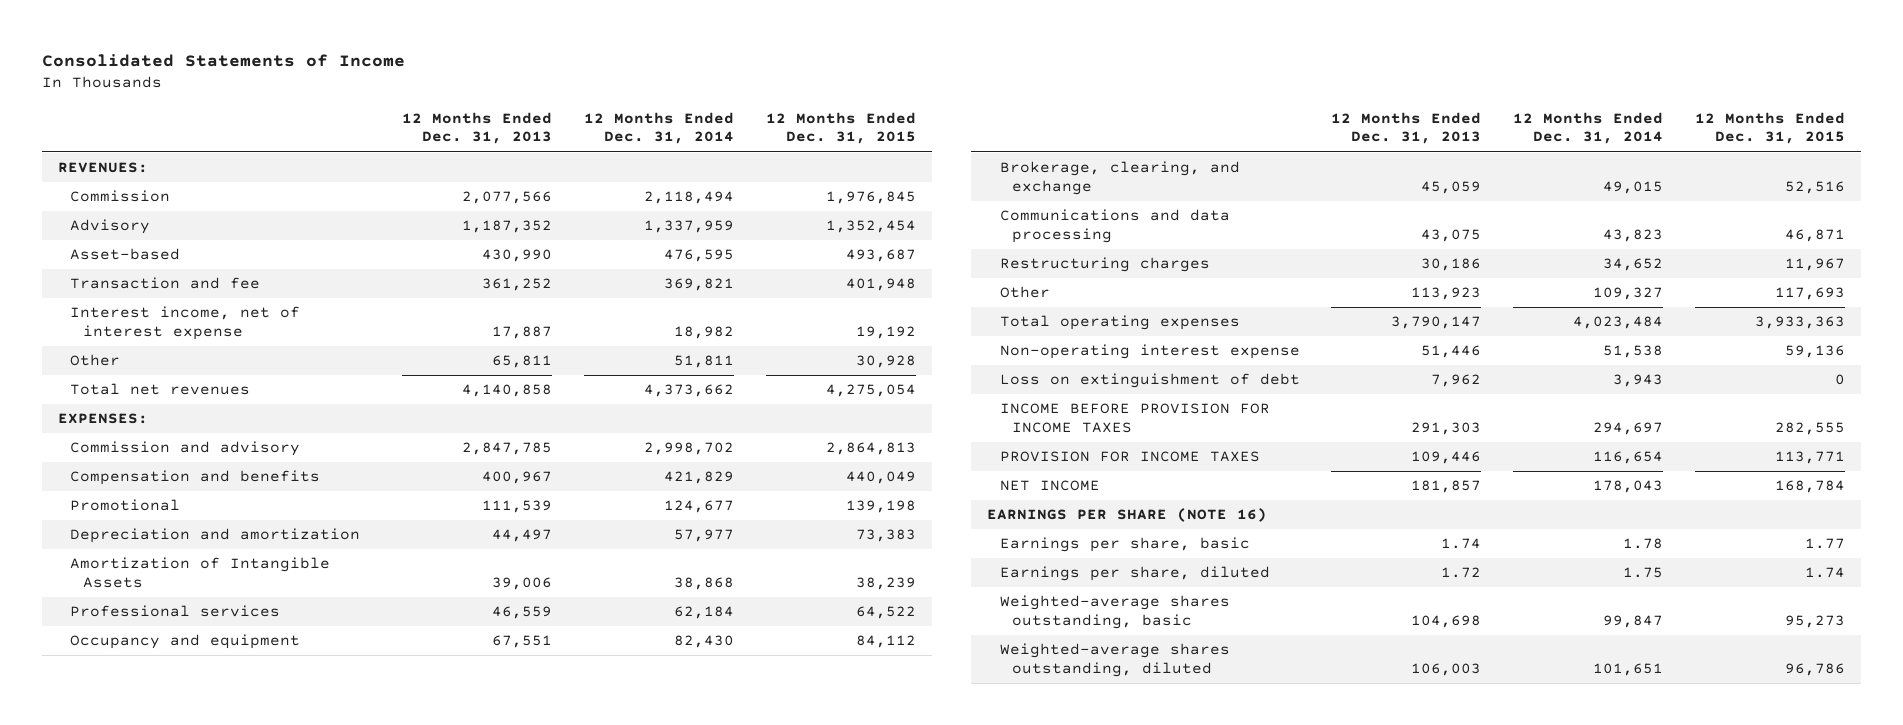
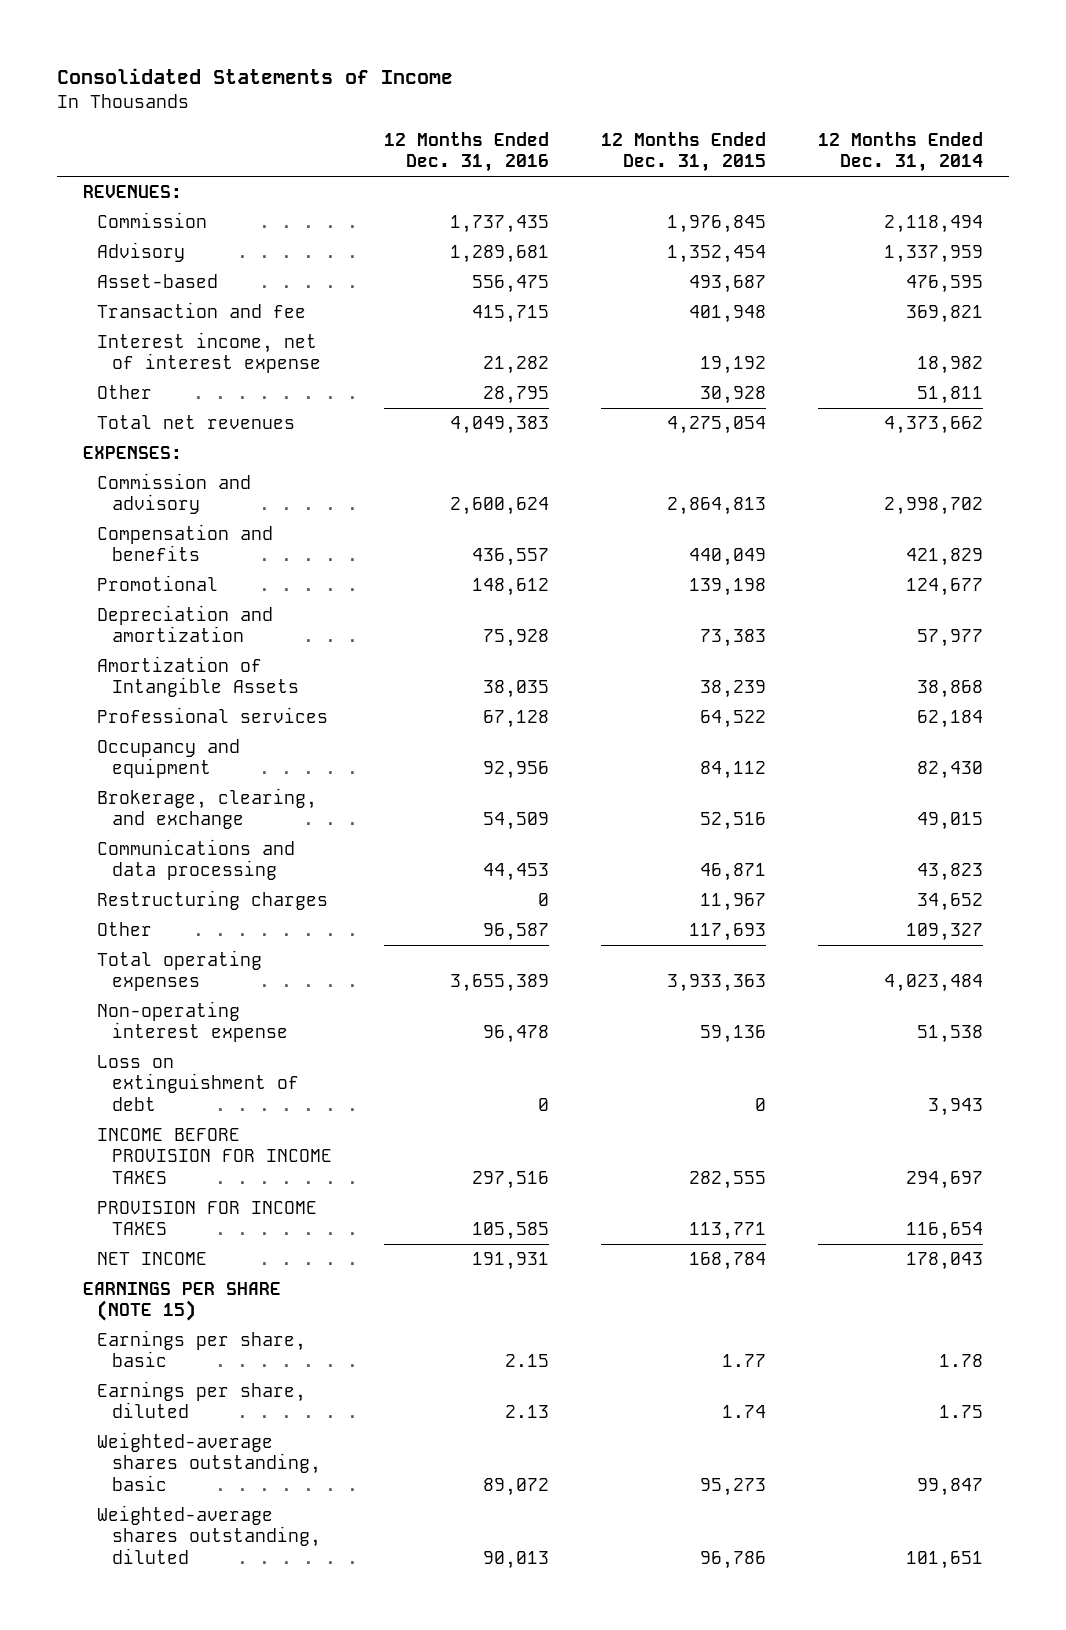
- | 12 Months Ended Dec. 31, 2013 | 12 Months Ended Dec. 31, 2014 | 12 Months Ended Dec. 31, 2015
+ | 12 Months Ended Dec. 31, 2016 | 12 Months Ended Dec. 31, 2015 | 12 Months Ended Dec. 31, 2014
- EARNINGS PER SHARE (NOTE 16)
+ EARNINGS PER SHARE (NOTE 15)

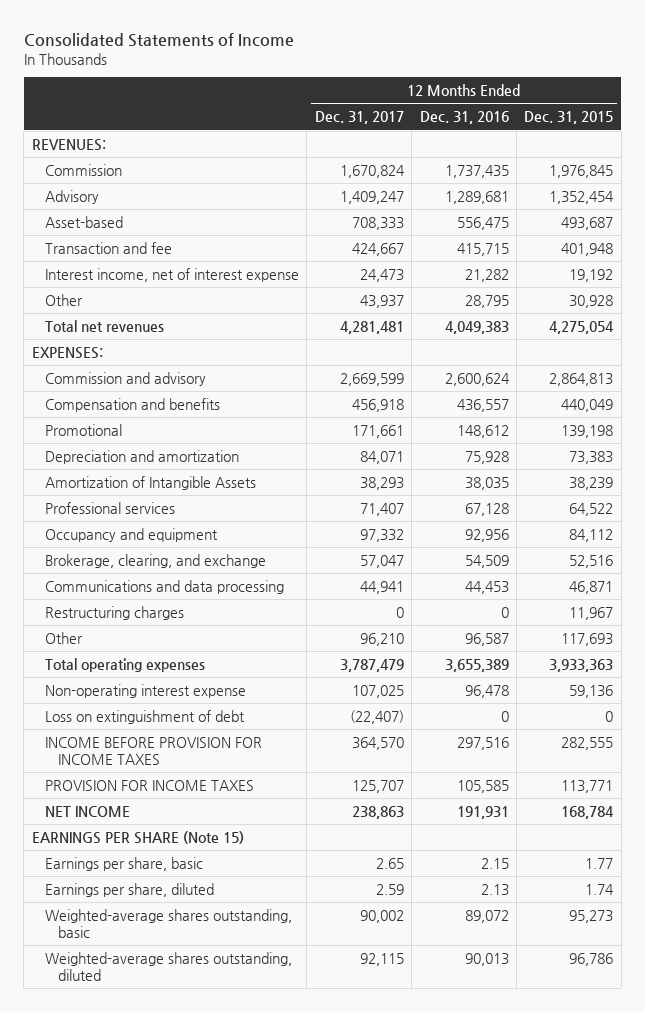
- | 12 Months Ended Dec. 31, 2016 | 12 Months Ended Dec. 31, 2015 | 12 Months Ended Dec. 31, 2014
+ | 12 Months Ended Dec. 31, 2017 | 12 Months Ended Dec. 31, 2016 | 12 Months Ended Dec. 31, 2015
- EARNINGS PER SHARE (NOTE 15)
+ EARNINGS PER SHARE (Note 15)

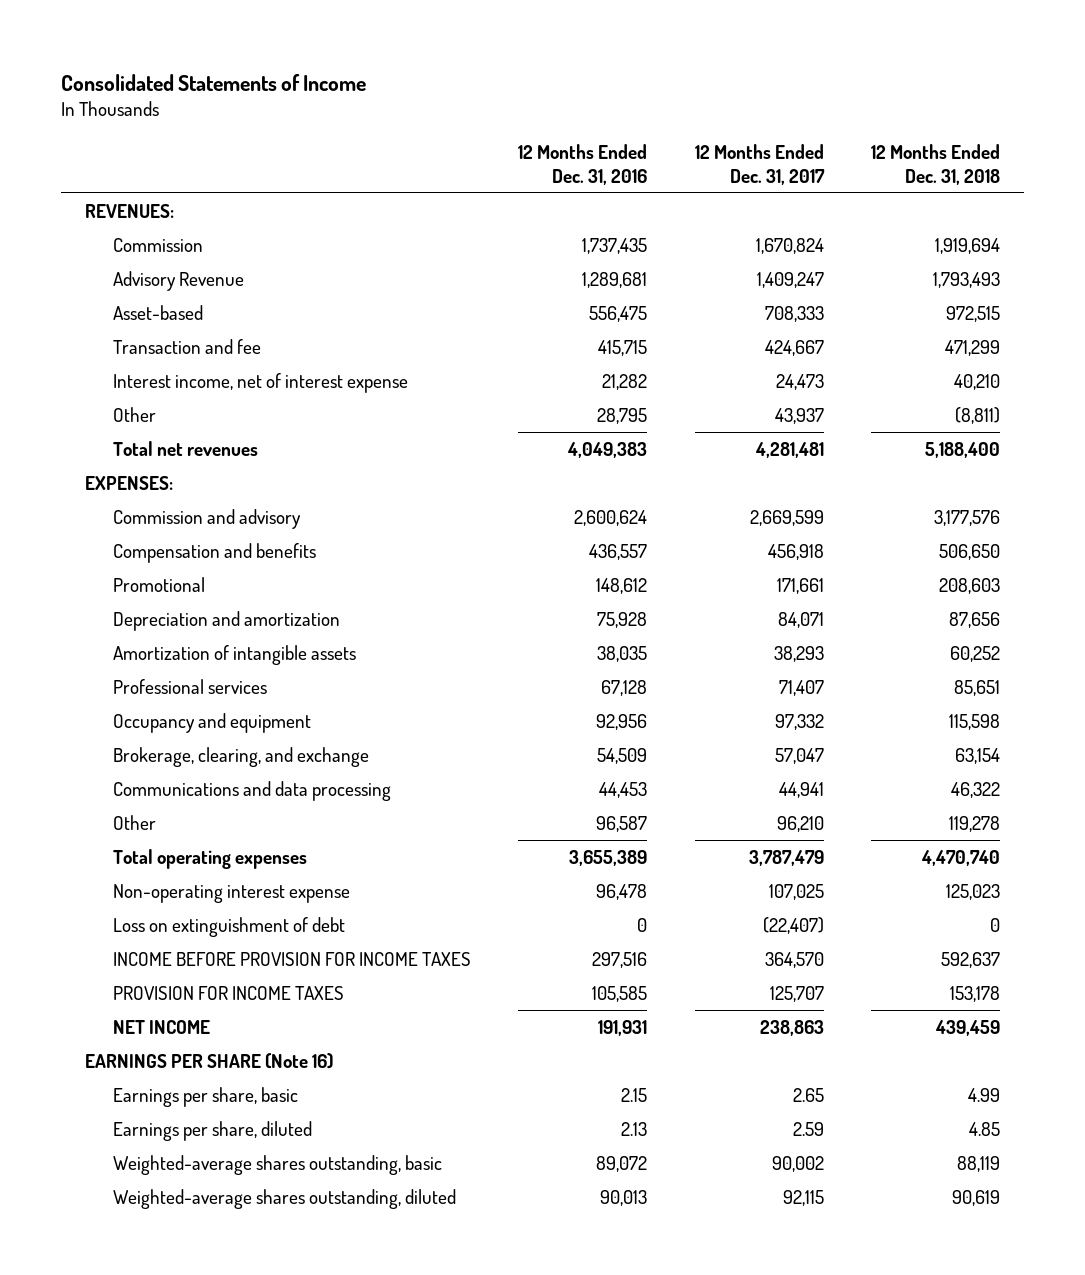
- | 12 Months Ended Dec. 31, 2017 | 12 Months Ended Dec. 31, 2016 | 12 Months Ended Dec. 31, 2015
+ | 12 Months Ended Dec. 31, 2016 | 12 Months Ended Dec. 31, 2017 | 12 Months Ended Dec. 31, 2018
- Advisory | 1,409,247 | 1,289,681 | 1,352,454
+ Advisory Revenue | 1,289,681 | 1,409,247 | 1,793,493
- Amortization of Intangible Assets | 38,293 | 38,035 | 38,239
+ Amortization of intangible assets | 38,035 | 38,293 | 60,252
- Restructuring charges | 0 | 0 | 11,967
- EARNINGS PER SHARE (Note 15)
+ EARNINGS PER SHARE (Note 16)

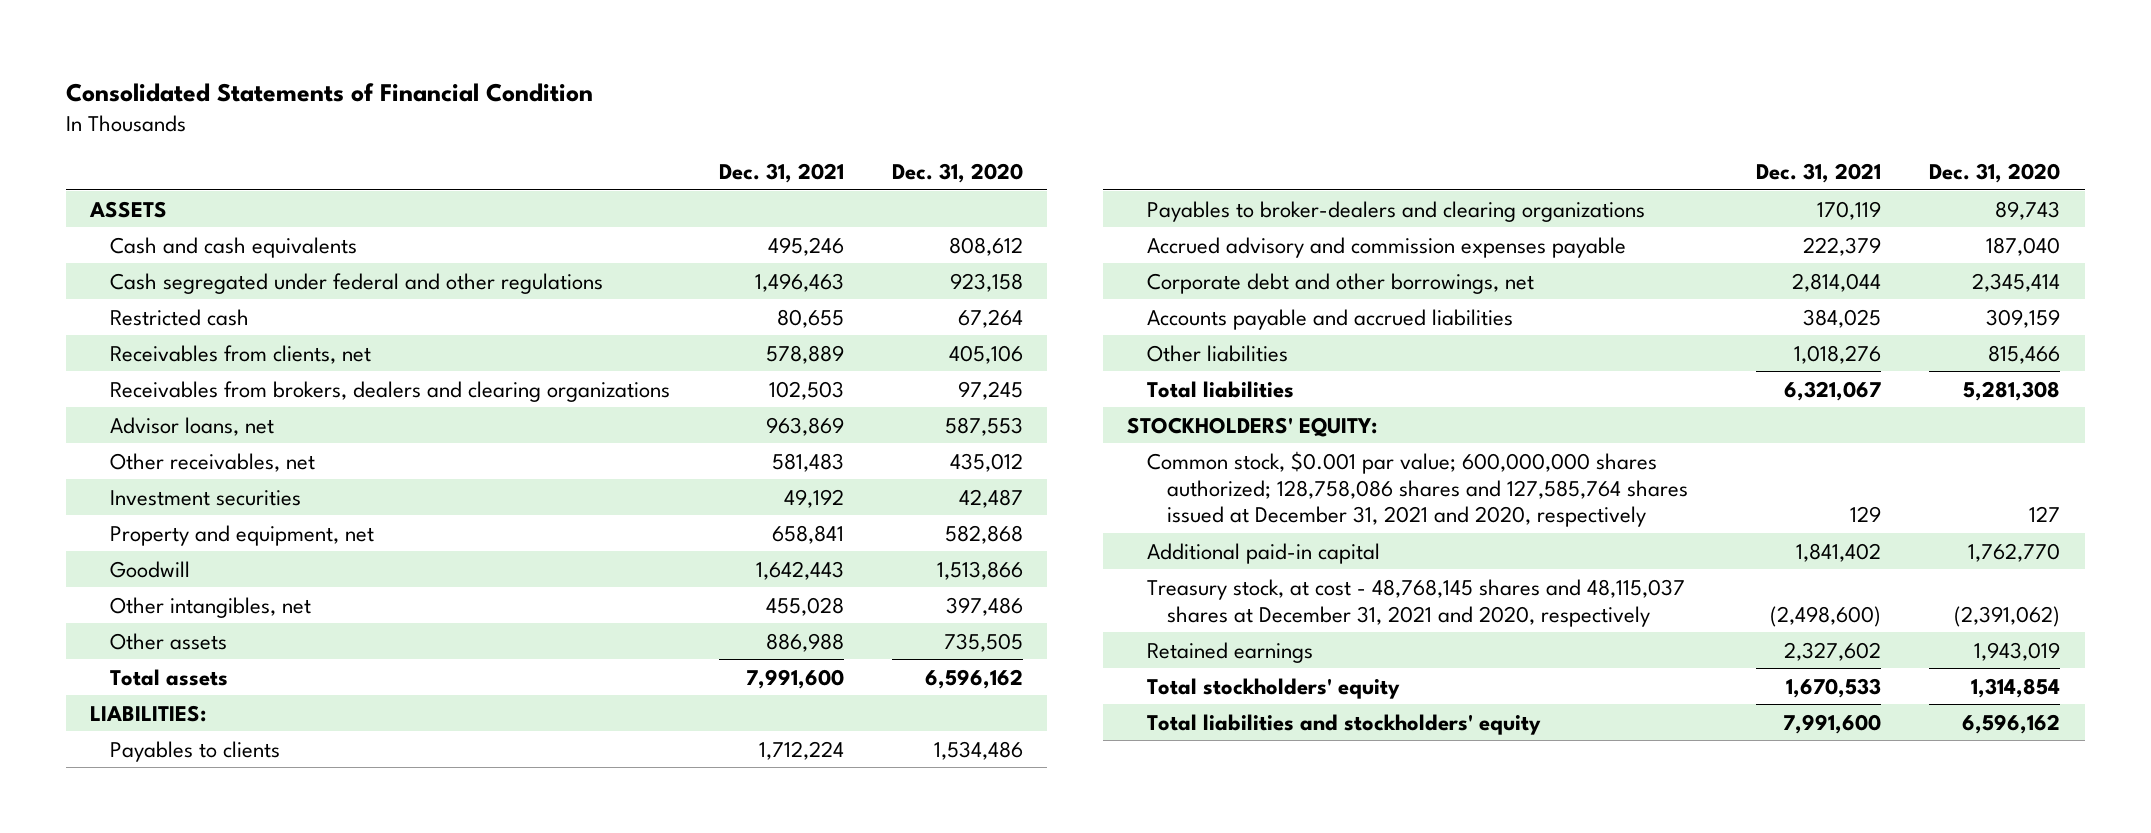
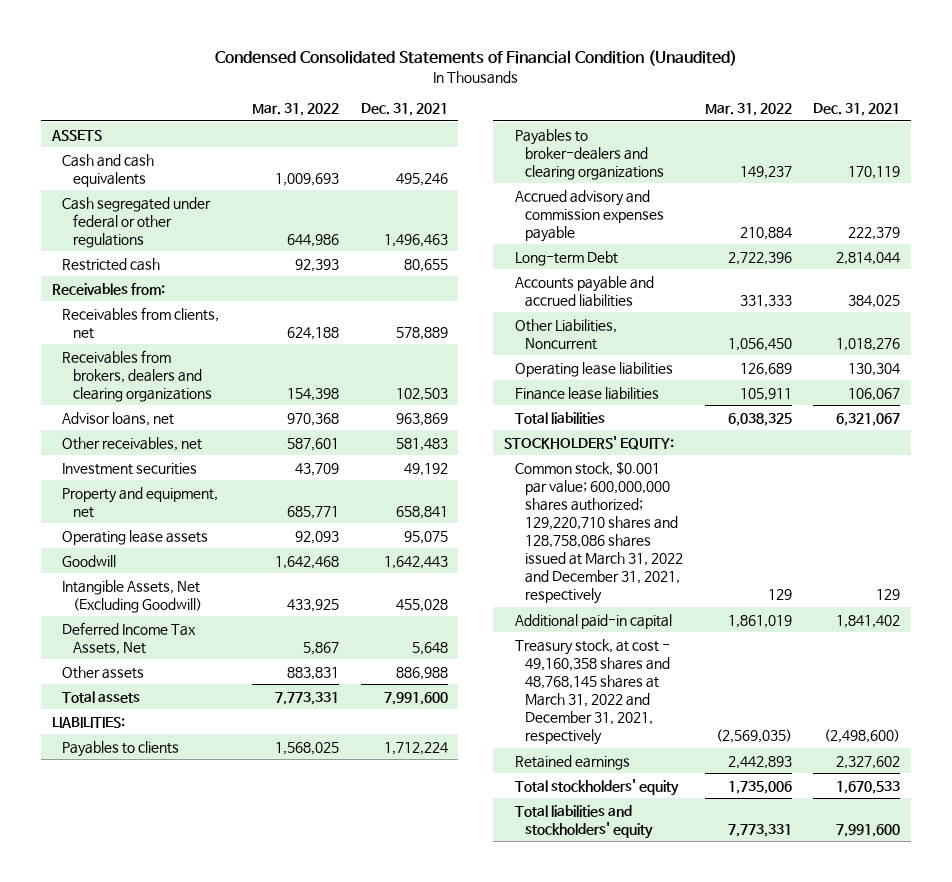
- Consolidated Statements of Financial Condition
+ Condensed Consolidated Statements of Financial Condition (Unaudited)
- | Dec. 31, 2021 | Dec. 31, 2020
+ | Mar. 31, 2022 | Dec. 31, 2021
- Cash segregated under federal and other regulations | 1,496,463 | 923,158
+ Cash segregated under federal or other regulations | 644,986 | 1,496,463
+ Receivables from:
+ Operating lease assets | 92,093 | 95,075
- Other intangibles, net | 455,028 | 397,486
+ Intangible Assets, Net (Excluding Goodwill) | 433,925 | 455,028
+ Deferred Income Tax Assets, Net | 5,867 | 5,648
- Corporate debt and other borrowings, net | 2,814,044 | 2,345,414
+ Long-term Debt | 2,722,396 | 2,814,044
- Other liabilities | 1,018,276 | 815,466
+ Other Liabilities, Noncurrent | 1,056,450 | 1,018,276
+ Operating lease liabilities | 126,689 | 130,304
+ Finance lease liabilities | 105,911 | 106,067
- Common stock, $0.001 par value; 600,000,000 shares authorized; 128,758,086 shares and 127,585,764 shares issued at December 31, 2021 and 2020, respectively | 129 | 127
+ Common stock, $0.001 par value; 600,000,000 shares authorized; 129,220,710 shares and 128,758,086 shares issued at March 31, 2022 and December 31, 2021, respectively | 129 | 129
- Treasury stock, at cost - 48,768,145 shares and 48,115,037 shares at December 31, 2021 and 2020, respectively | (2,498,600) | (2,391,062)
+ Treasury stock, at cost - 49,160,358 shares and 48,768,145 shares at March 31, 2022 and December 31, 2021, respectively | (2,569,035) | (2,498,600)

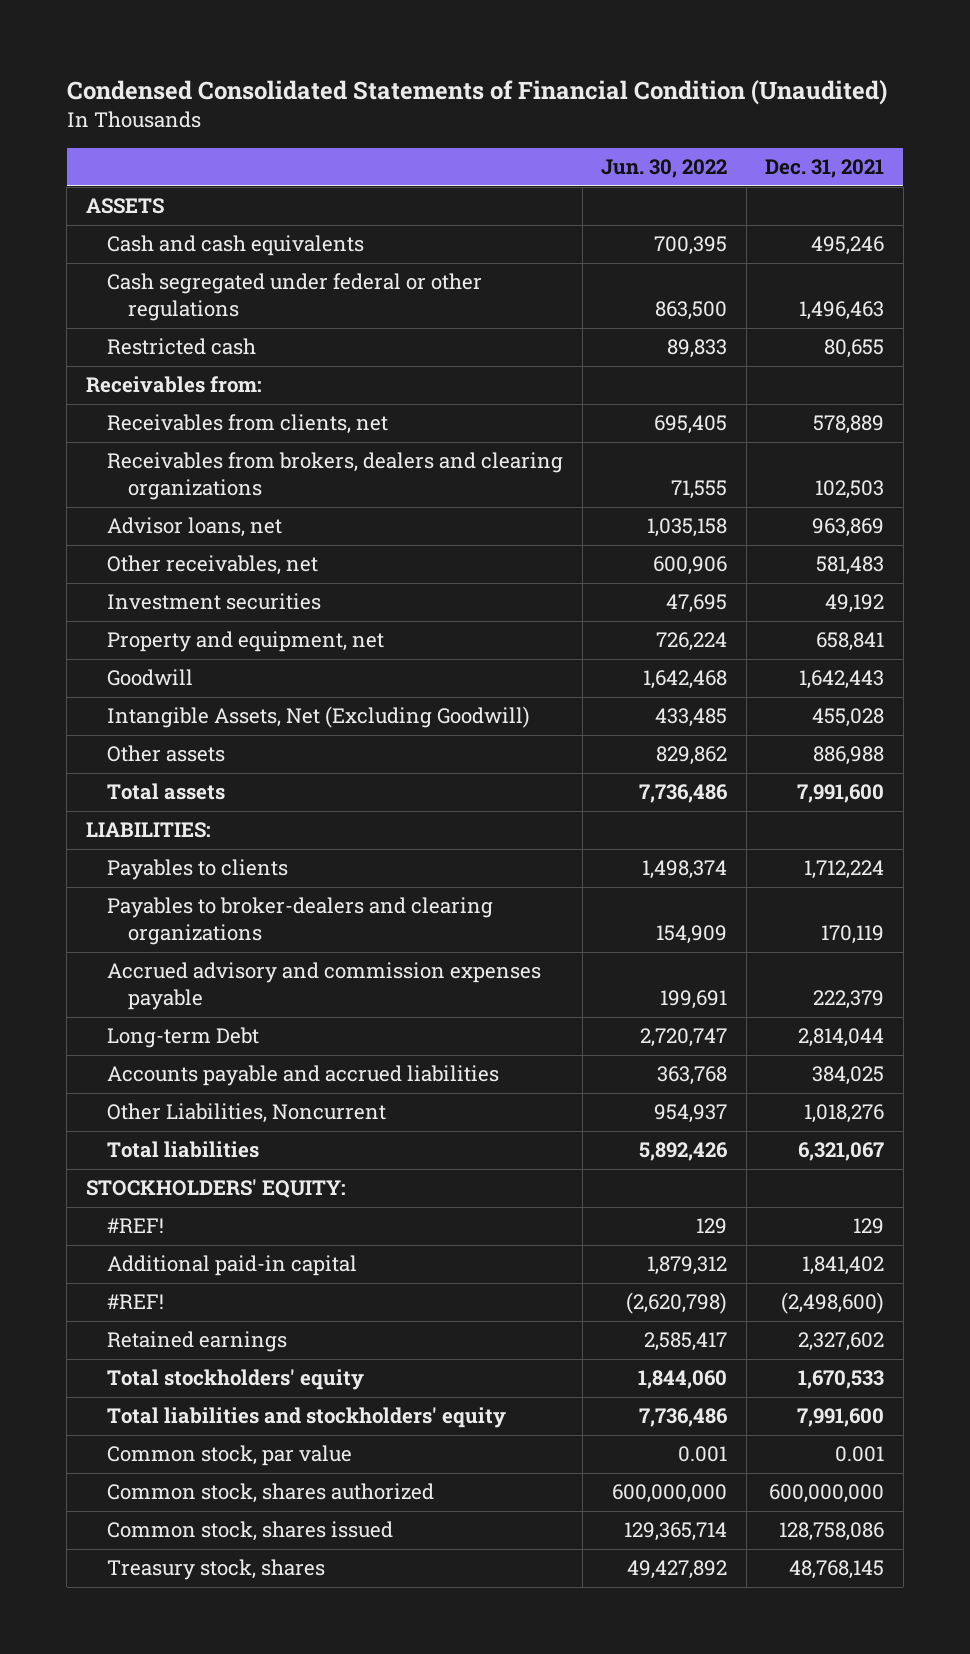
- | Mar. 31, 2022 | Dec. 31, 2021
+ | Jun. 30, 2022 | Dec. 31, 2021
- Operating lease assets | 92,093 | 95,075
- Deferred Income Tax Assets, Net | 5,867 | 5,648
- Operating lease liabilities | 126,689 | 130,304
- Finance lease liabilities | 105,911 | 106,067
- Common stock, $0.001 par value; 600,000,000 shares authorized; 129,220,710 shares and 128,758,086 shares issued at March 31, 2022 and December 31, 2021, respectively | 129 | 129
+ #REF! | 129 | 129
- Treasury stock, at cost - 49,160,358 shares and 48,768,145 shares at March 31, 2022 and December 31, 2021, respectively | (2,569,035) | (2,498,600)
+ #REF! | (2,620,798) | (2,498,600)
+ Common stock, par value | 0.001 | 0.001
+ Common stock, shares authorized | 600,000,000 | 600,000,000
+ Common stock, shares issued | 129,365,714 | 128,758,086
+ Treasury stock, shares | 49,427,892 | 48,768,145

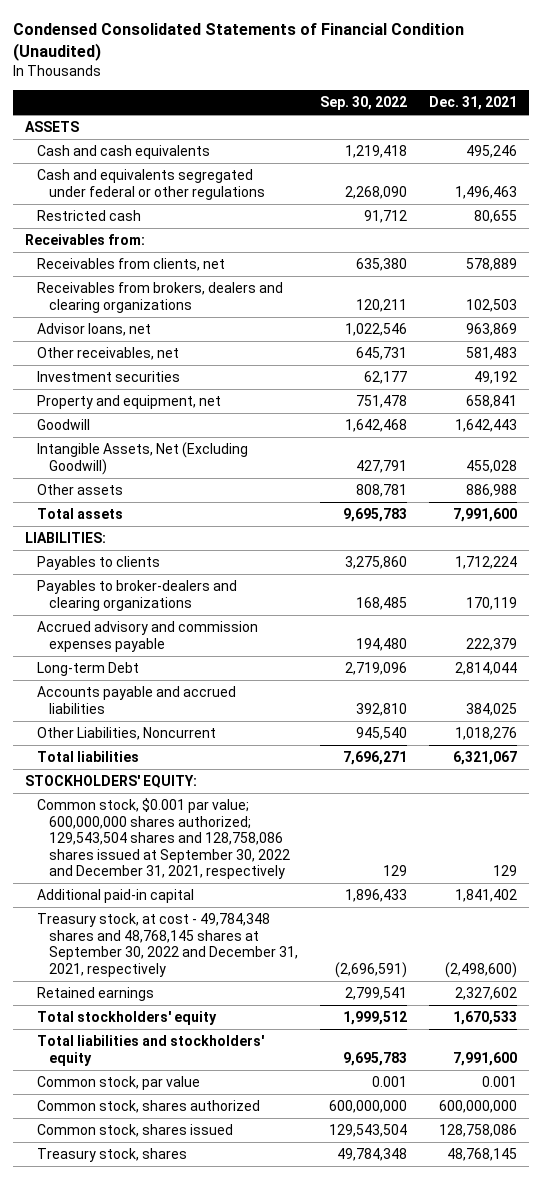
- | Jun. 30, 2022 | Dec. 31, 2021
+ | Sep. 30, 2022 | Dec. 31, 2021
- Cash segregated under federal or other regulations | 863,500 | 1,496,463
+ Cash and equivalents segregated under federal or other regulations | 2,268,090 | 1,496,463
- #REF! | 129 | 129
+ Common stock, $0.001 par value; 600,000,000 shares authorized; 129,543,504 shares and 128,758,086 shares issued at September 30, 2022 and December 31, 2021, respectively | 129 | 129
- #REF! | (2,620,798) | (2,498,600)
+ Treasury stock, at cost - 49,784,348 shares and 48,768,145 shares at September 30, 2022 and December 31, 2021, respectively | (2,696,591) | (2,498,600)

